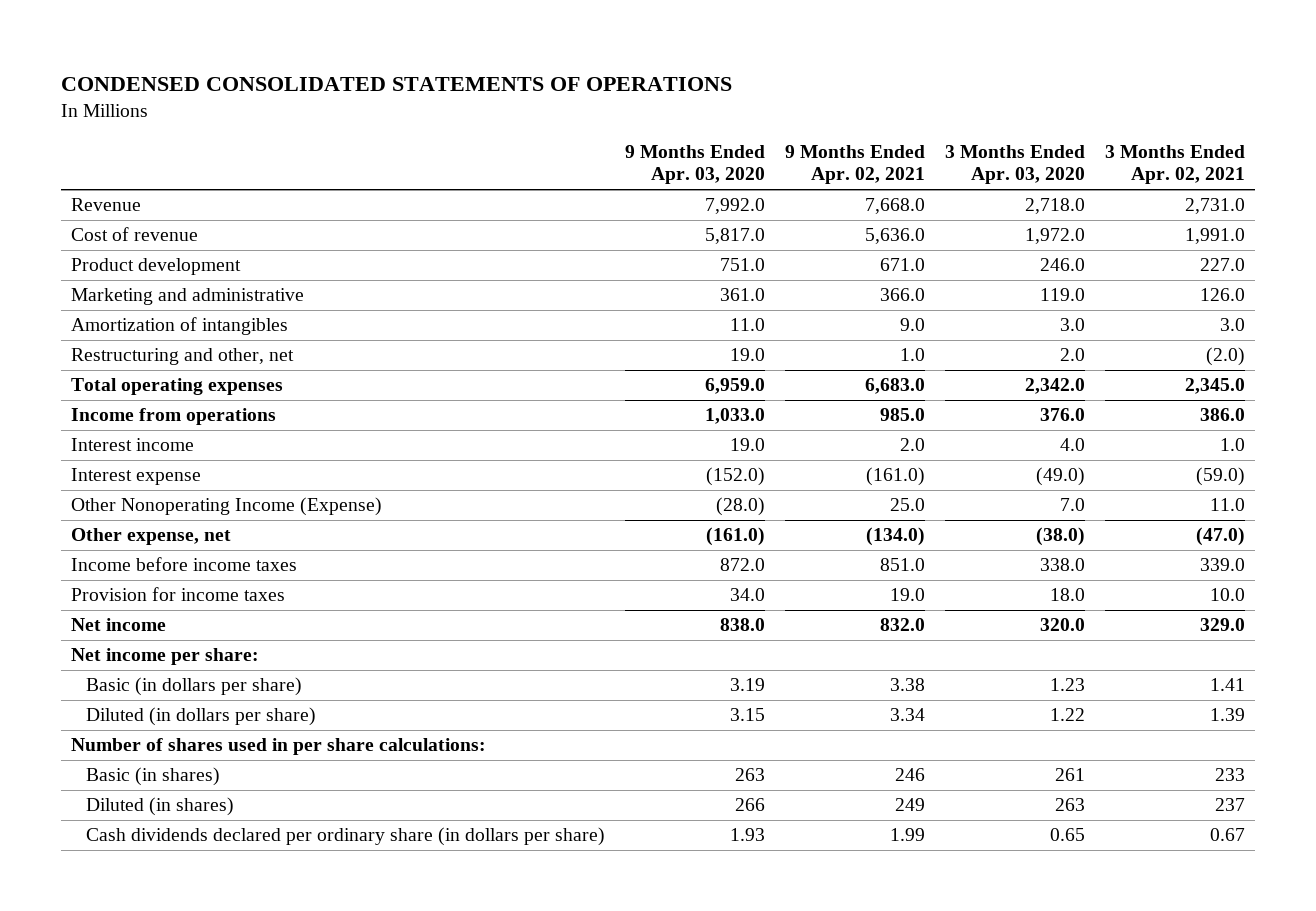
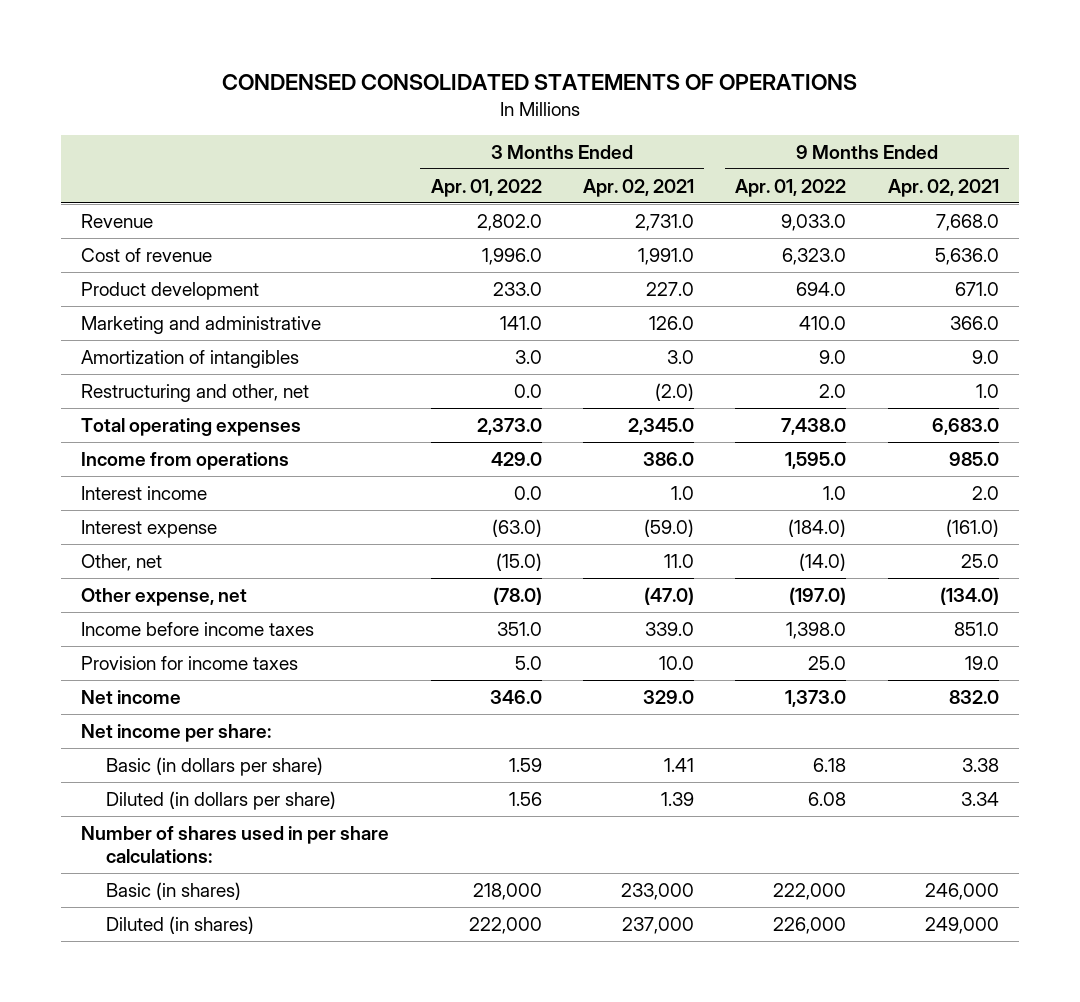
- | 9 Months Ended Apr. 03, 2020 | 9 Months Ended Apr. 02, 2021 | 3 Months Ended Apr. 03, 2020 | 3 Months Ended Apr. 02, 2021
+ | 3 Months Ended Apr. 01, 2022 | 3 Months Ended Apr. 02, 2021 | 9 Months Ended Apr. 01, 2022 | 9 Months Ended Apr. 02, 2021
- Other Nonoperating Income (Expense) | (28.0) | 25.0 | 7.0 | 11.0
+ Other, net | (15.0) | 11.0 | (14.0) | 25.0
- Basic (in shares) | 263 | 246 | 261 | 233
- Diluted (in shares) | 266 | 249 | 263 | 237
- Cash dividends declared per ordinary share (in dollars per share) | 1.93 | 1.99 | 0.65 | 0.67
+ Basic (in shares) | 218,000 | 233,000 | 222,000 | 246,000
+ Diluted (in shares) | 222,000 | 237,000 | 226,000 | 249,000

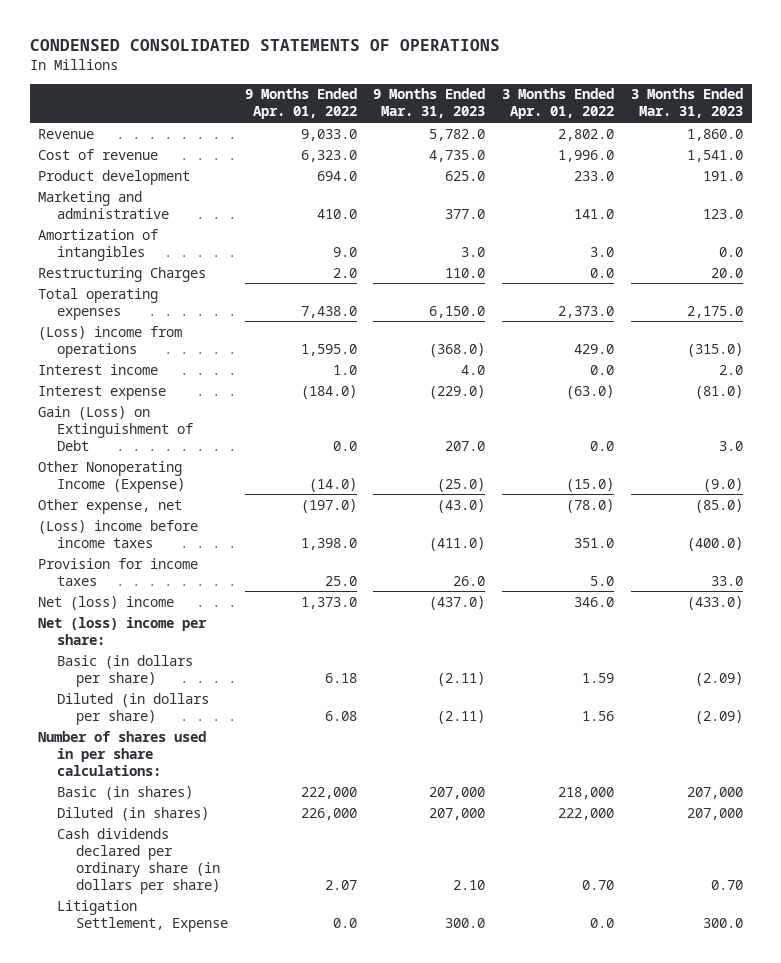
- | 3 Months Ended Apr. 01, 2022 | 3 Months Ended Apr. 02, 2021 | 9 Months Ended Apr. 01, 2022 | 9 Months Ended Apr. 02, 2021
+ | 9 Months Ended Apr. 01, 2022 | 9 Months Ended Mar. 31, 2023 | 3 Months Ended Apr. 01, 2022 | 3 Months Ended Mar. 31, 2023
- Restructuring and other, net | 0.0 | (2.0) | 2.0 | 1.0
+ Restructuring Charges | 2.0 | 110.0 | 0.0 | 20.0
- Income from operations | 429.0 | 386.0 | 1,595.0 | 985.0
+ (Loss) income from operations | 1,595.0 | (368.0) | 429.0 | (315.0)
- Other, net | (15.0) | 11.0 | (14.0) | 25.0
+ Gain (Loss) on Extinguishment of Debt | 0.0 | 207.0 | 0.0 | 3.0
+ Other Nonoperating Income (Expense) | (14.0) | (25.0) | (15.0) | (9.0)
- Income before income taxes | 351.0 | 339.0 | 1,398.0 | 851.0
+ (Loss) income before income taxes | 1,398.0 | (411.0) | 351.0 | (400.0)
- Net income | 346.0 | 329.0 | 1,373.0 | 832.0
- Net income per share:
+ Net (loss) income | 1,373.0 | (437.0) | 346.0 | (433.0)
+ Net (loss) income per share:
+ Cash dividends declared per ordinary share (in dollars per share) | 2.07 | 2.10 | 0.70 | 0.70
+ Litigation Settlement, Expense | 0.0 | 300.0 | 0.0 | 300.0

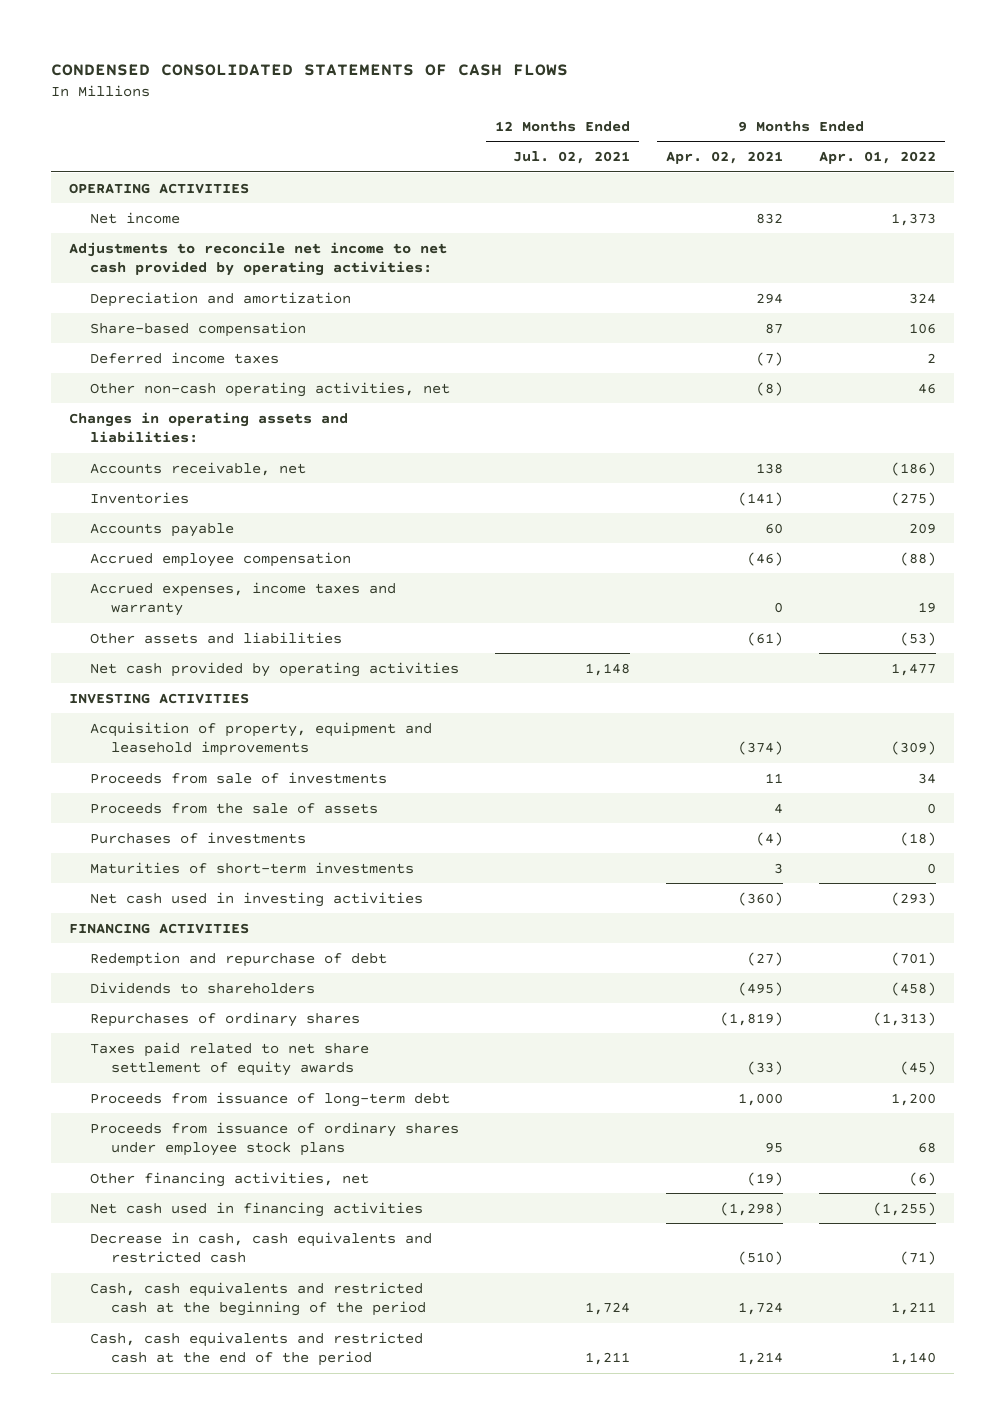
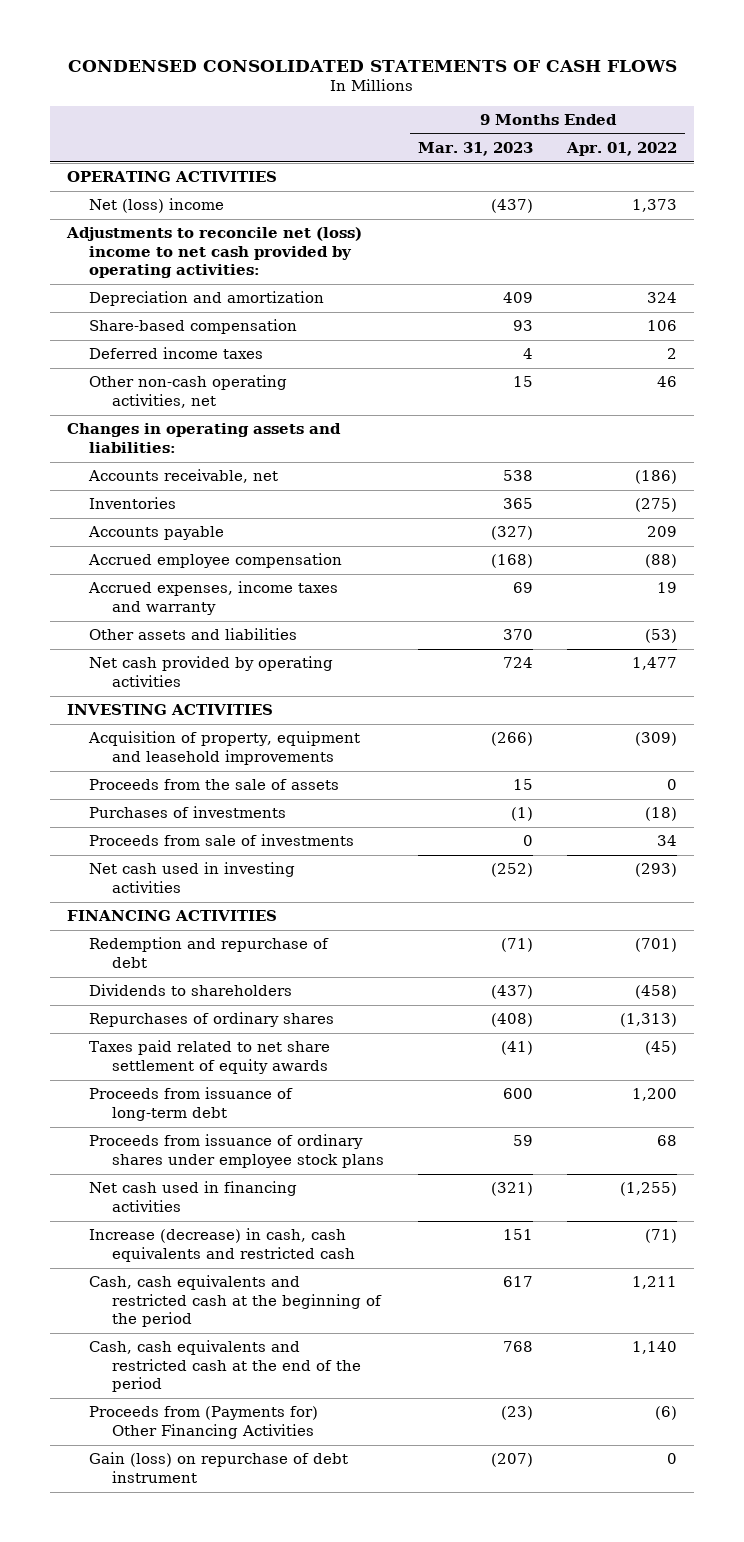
- | 12 Months Ended Jul. 02, 2021 | 9 Months Ended Apr. 02, 2021 | 9 Months Ended Apr. 01, 2022
+ | 9 Months Ended Mar. 31, 2023 | 9 Months Ended Apr. 01, 2022
- Net income | | 832 | 1,373
- Adjustments to reconcile net income to net cash provided by operating activities:
+ Net (loss) income | (437) | 1,373
+ Adjustments to reconcile net (loss) income to net cash provided by operating activities:
- Maturities of short-term investments | | 3 | 0
moved down: Proceeds from sale of investments | 0 | 34
- Other financing activities, net | | (19) | (6)
- Decrease in cash, cash equivalents and restricted cash | | (510) | (71)
+ Increase (decrease) in cash, cash equivalents and restricted cash | 151 | (71)
+ Proceeds from (Payments for) Other Financing Activities | (23) | (6)
+ Gain (loss) on repurchase of debt instrument | (207) | 0

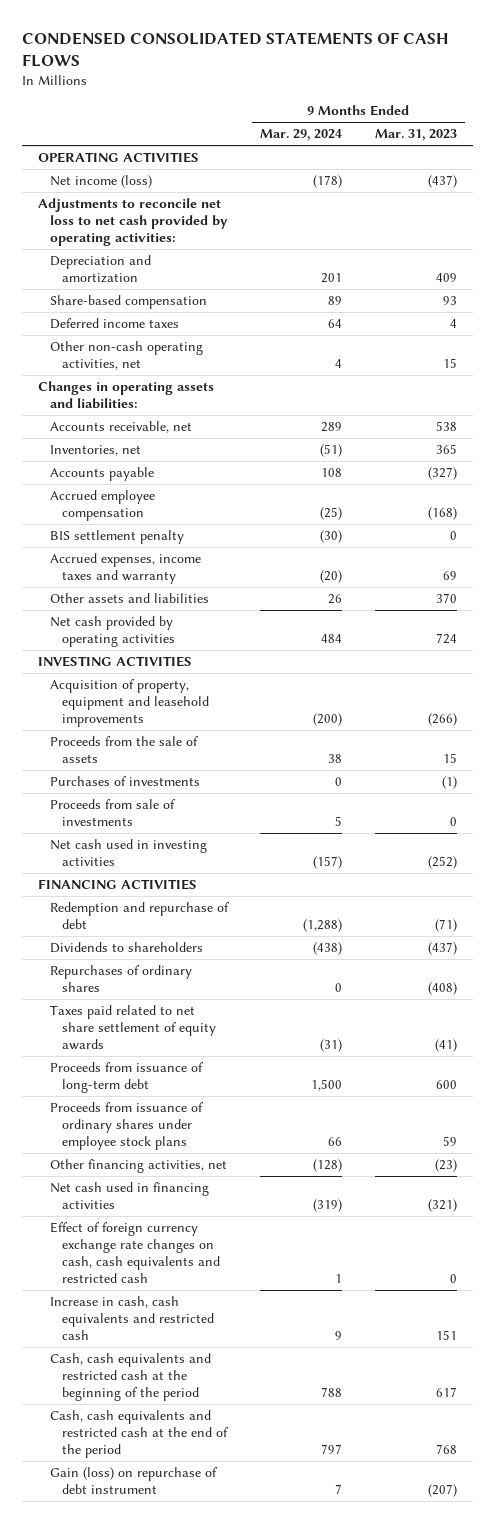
- | 9 Months Ended Mar. 31, 2023 | 9 Months Ended Apr. 01, 2022
+ | 9 Months Ended Mar. 29, 2024 | 9 Months Ended Mar. 31, 2023
- Net (loss) income | (437) | 1,373
- Adjustments to reconcile net (loss) income to net cash provided by operating activities:
+ Net income (loss) | (178) | (437)
+ Adjustments to reconcile net loss to net cash provided by operating activities:
- Inventories | 365 | (275)
+ Inventories, net | (51) | 365
+ BIS settlement penalty | (30) | 0
+ Other financing activities, net | (128) | (23)
- Increase (decrease) in cash, cash equivalents and restricted cash | 151 | (71)
+ Effect of foreign currency exchange rate changes on cash, cash equivalents and restricted cash | 1 | 0
+ Increase in cash, cash equivalents and restricted cash | 9 | 151
- Proceeds from (Payments for) Other Financing Activities | (23) | (6)

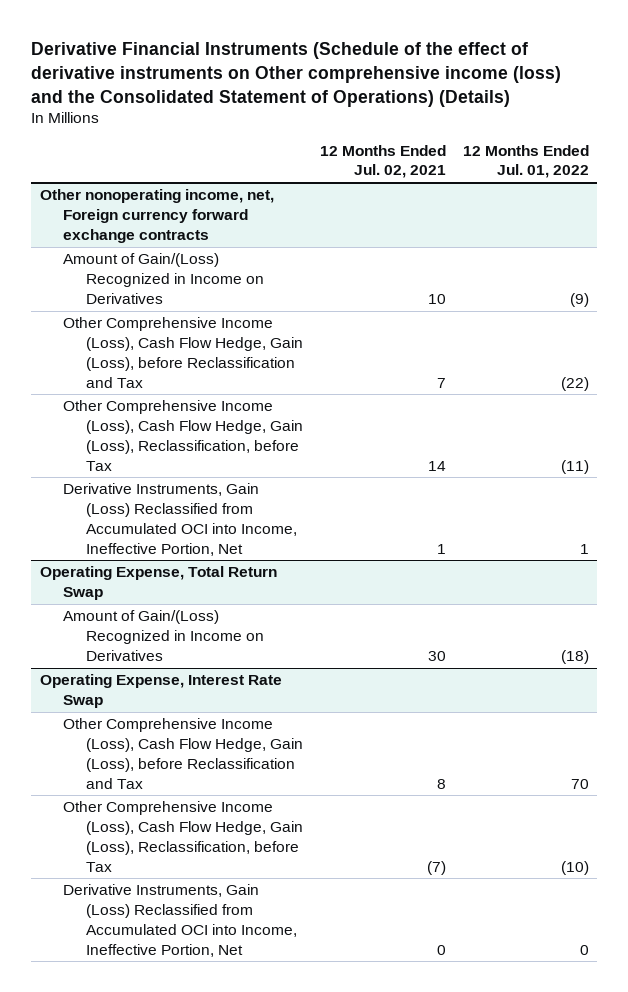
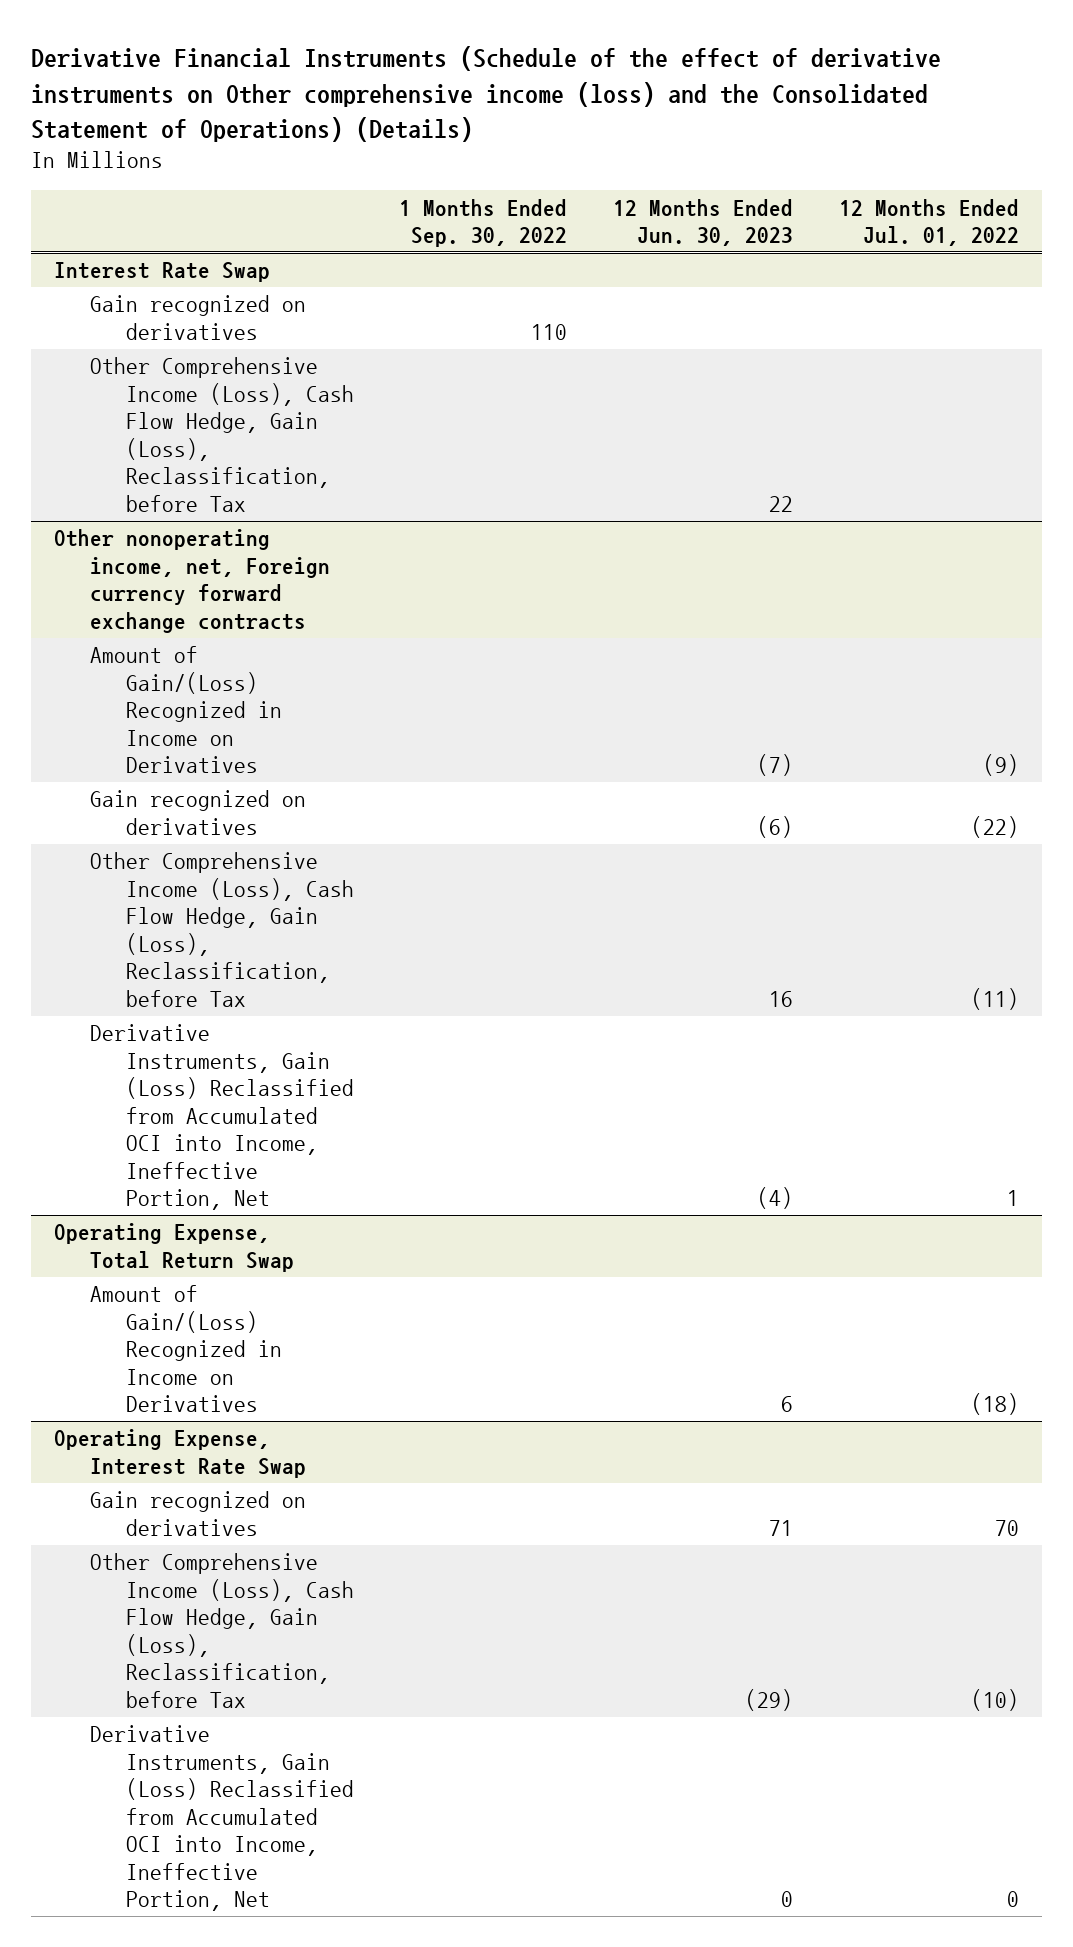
- | 12 Months Ended Jul. 02, 2021 | 12 Months Ended Jul. 01, 2022
+ | 1 Months Ended Sep. 30, 2022 | 12 Months Ended Jun. 30, 2023 | 12 Months Ended Jul. 01, 2022
+ Interest Rate Swap
+ Gain recognized on derivatives | 110 | |
+ Other Comprehensive Income (Loss), Cash Flow Hedge, Gain (Loss), Reclassification, before Tax | | 22 |
@ Other nonoperating income, net, Foreign currency forward exchange contracts
- Other Comprehensive Income (Loss), Cash Flow Hedge, Gain (Loss), before Reclassification and Tax | 7 | (22)
+ Gain recognized on derivatives | | (6) | (22)
@ Operating Expense, Interest Rate Swap
- Other Comprehensive Income (Loss), Cash Flow Hedge, Gain (Loss), before Reclassification and Tax | 8 | 70
+ Gain recognized on derivatives | | 71 | 70

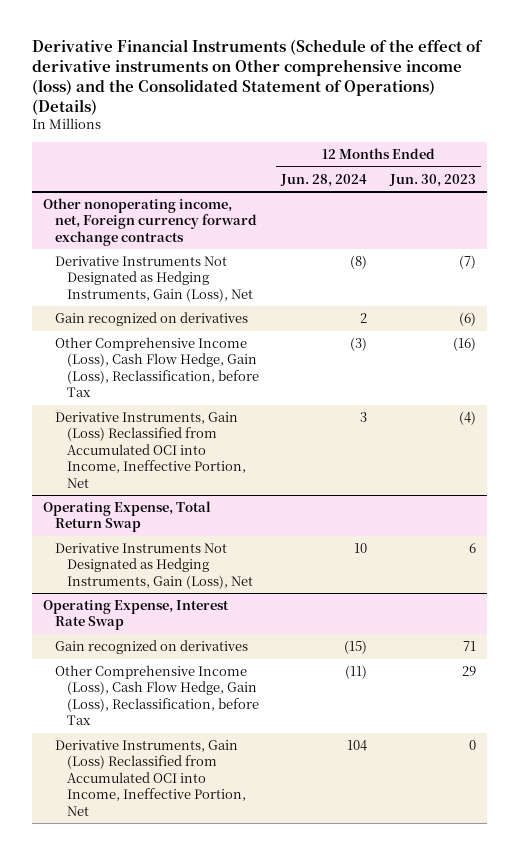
- | 1 Months Ended Sep. 30, 2022 | 12 Months Ended Jun. 30, 2023 | 12 Months Ended Jul. 01, 2022
+ | 12 Months Ended Jun. 28, 2024 | 12 Months Ended Jun. 30, 2023
- Interest Rate Swap
- Gain recognized on derivatives | 110 | |
- Other Comprehensive Income (Loss), Cash Flow Hedge, Gain (Loss), Reclassification, before Tax | | 22 |
@ Other nonoperating income, net, Foreign currency forward exchange contracts
- Amount of Gain/(Loss) Recognized in Income on Derivatives | | (7) | (9)
+ Derivative Instruments Not Designated as Hedging Instruments, Gain (Loss), Net | (8) | (7)
- Other Comprehensive Income (Loss), Cash Flow Hedge, Gain (Loss), Reclassification, before Tax | | 16 | (11)
+ Other Comprehensive Income (Loss), Cash Flow Hedge, Gain (Loss), Reclassification, before Tax | (3) | (16)
@ Operating Expense, Total Return Swap
- Amount of Gain/(Loss) Recognized in Income on Derivatives | | 6 | (18)
+ Derivative Instruments Not Designated as Hedging Instruments, Gain (Loss), Net | 10 | 6
@ Operating Expense, Interest Rate Swap
- Other Comprehensive Income (Loss), Cash Flow Hedge, Gain (Loss), Reclassification, before Tax | | (29) | (10)
+ Other Comprehensive Income (Loss), Cash Flow Hedge, Gain (Loss), Reclassification, before Tax | (11) | 29

